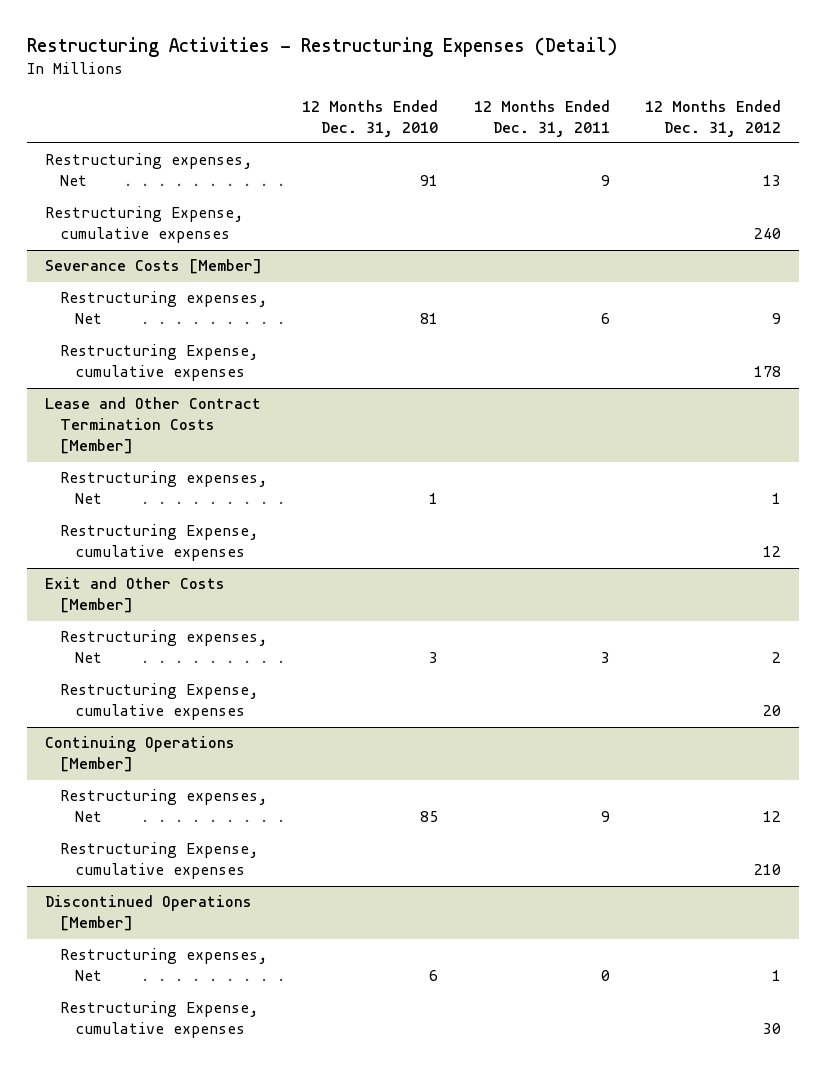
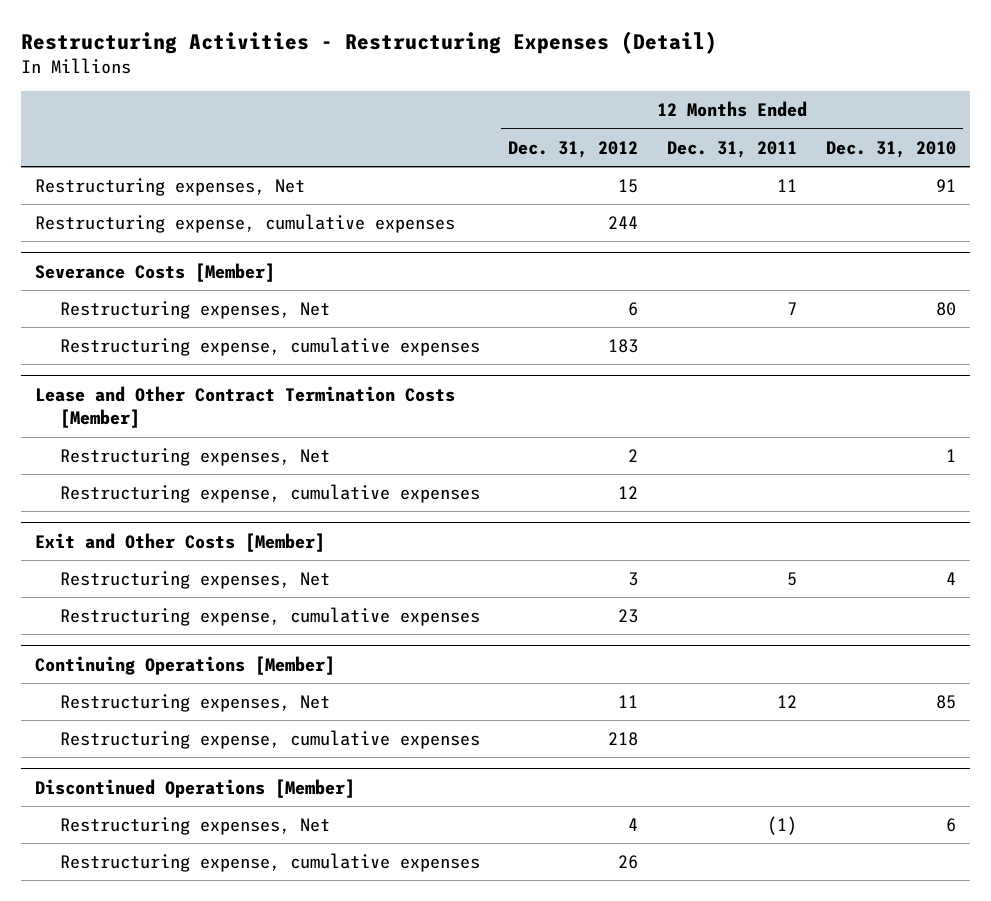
- | 12 Months Ended Dec. 31, 2010 | 12 Months Ended Dec. 31, 2011 | 12 Months Ended Dec. 31, 2012
+ | 12 Months Ended Dec. 31, 2012 | 12 Months Ended Dec. 31, 2011 | 12 Months Ended Dec. 31, 2010
- Restructuring expenses, Net | 91 | 9 | 13
- Restructuring Expense, cumulative expenses | | | 240
+ Restructuring expenses, Net | 15 | 11 | 91
+ Restructuring expense, cumulative expenses | 244 | |
@ Severance Costs [Member]
- Restructuring expenses, Net | 81 | 6 | 9
- Restructuring Expense, cumulative expenses | | | 178
+ Restructuring expenses, Net | 6 | 7 | 80
+ Restructuring expense, cumulative expenses | 183 | |
@ Lease and Other Contract Termination Costs [Member]
- Restructuring expenses, Net | 1 | | 1
- Restructuring Expense, cumulative expenses | | | 12
+ Restructuring expenses, Net | 2 | | 1
+ Restructuring expense, cumulative expenses | 12 | |
@ Exit and Other Costs [Member]
- Restructuring expenses, Net | 3 | 3 | 2
- Restructuring Expense, cumulative expenses | | | 20
+ Restructuring expenses, Net | 3 | 5 | 4
+ Restructuring expense, cumulative expenses | 23 | |
@ Continuing Operations [Member]
- Restructuring expenses, Net | 85 | 9 | 12
- Restructuring Expense, cumulative expenses | | | 210
+ Restructuring expenses, Net | 11 | 12 | 85
+ Restructuring expense, cumulative expenses | 218 | |
@ Discontinued Operations [Member]
- Restructuring expenses, Net | 6 | 0 | 1
- Restructuring Expense, cumulative expenses | | | 30
+ Restructuring expenses, Net | 4 | (1) | 6
+ Restructuring expense, cumulative expenses | 26 | |

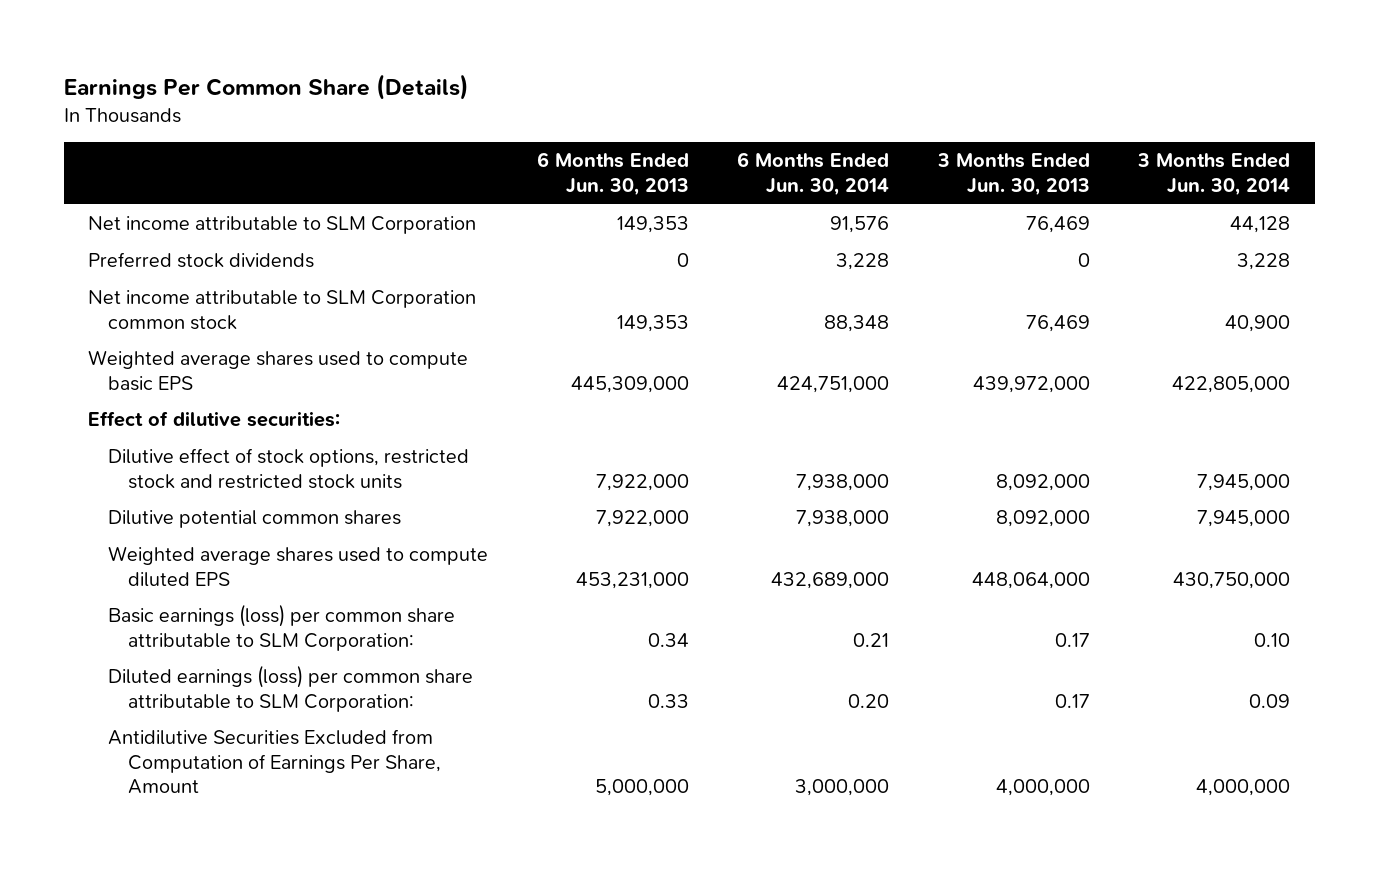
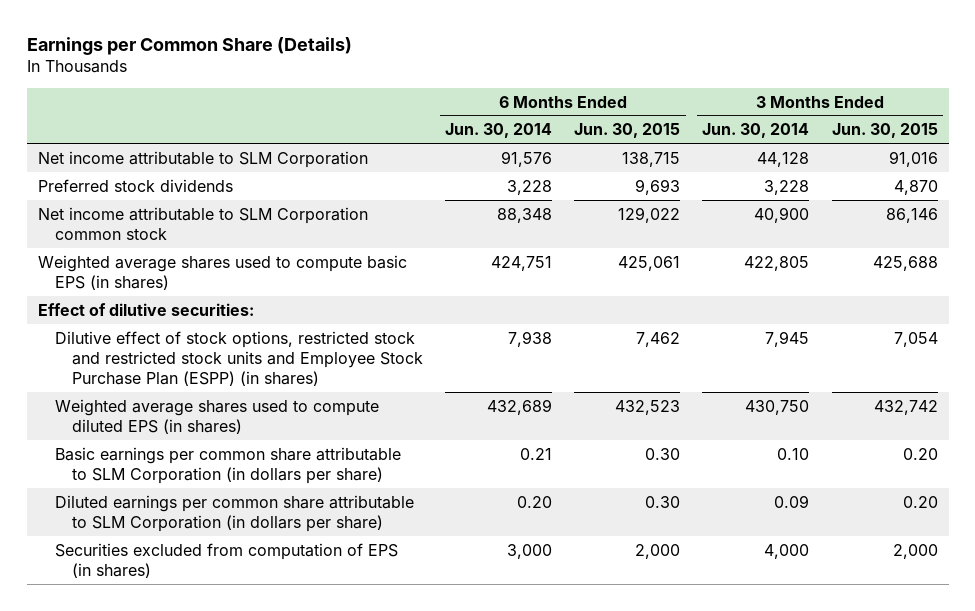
- Earnings Per Common Share (Details)
+ Earnings per Common Share (Details)
- | 6 Months Ended Jun. 30, 2013 | 6 Months Ended Jun. 30, 2014 | 3 Months Ended Jun. 30, 2013 | 3 Months Ended Jun. 30, 2014
+ | 6 Months Ended Jun. 30, 2014 | 6 Months Ended Jun. 30, 2015 | 3 Months Ended Jun. 30, 2014 | 3 Months Ended Jun. 30, 2015
- Weighted average shares used to compute basic EPS | 445,309,000 | 424,751,000 | 439,972,000 | 422,805,000
+ Weighted average shares used to compute basic EPS (in shares) | 424,751 | 425,061 | 422,805 | 425,688
- Dilutive effect of stock options, restricted stock and restricted stock units | 7,922,000 | 7,938,000 | 8,092,000 | 7,945,000
- Dilutive potential common shares | 7,922,000 | 7,938,000 | 8,092,000 | 7,945,000
- Weighted average shares used to compute diluted EPS | 453,231,000 | 432,689,000 | 448,064,000 | 430,750,000
- Basic earnings (loss) per common share attributable to SLM Corporation: | 0.34 | 0.21 | 0.17 | 0.10
- Diluted earnings (loss) per common share attributable to SLM Corporation: | 0.33 | 0.20 | 0.17 | 0.09
- Antidilutive Securities Excluded from Computation of Earnings Per Share, Amount | 5,000,000 | 3,000,000 | 4,000,000 | 4,000,000
+ Dilutive effect of stock options, restricted stock and restricted stock units and Employee Stock Purchase Plan (ESPP) (in shares) | 7,938 | 7,462 | 7,945 | 7,054
+ Weighted average shares used to compute diluted EPS (in shares) | 432,689 | 432,523 | 430,750 | 432,742
+ Basic earnings per common share attributable to SLM Corporation (in dollars per share) | 0.21 | 0.30 | 0.10 | 0.20
+ Diluted earnings per common share attributable to SLM Corporation (in dollars per share) | 0.20 | 0.30 | 0.09 | 0.20
+ Securities excluded from computation of EPS (in shares) | 3,000 | 2,000 | 4,000 | 2,000

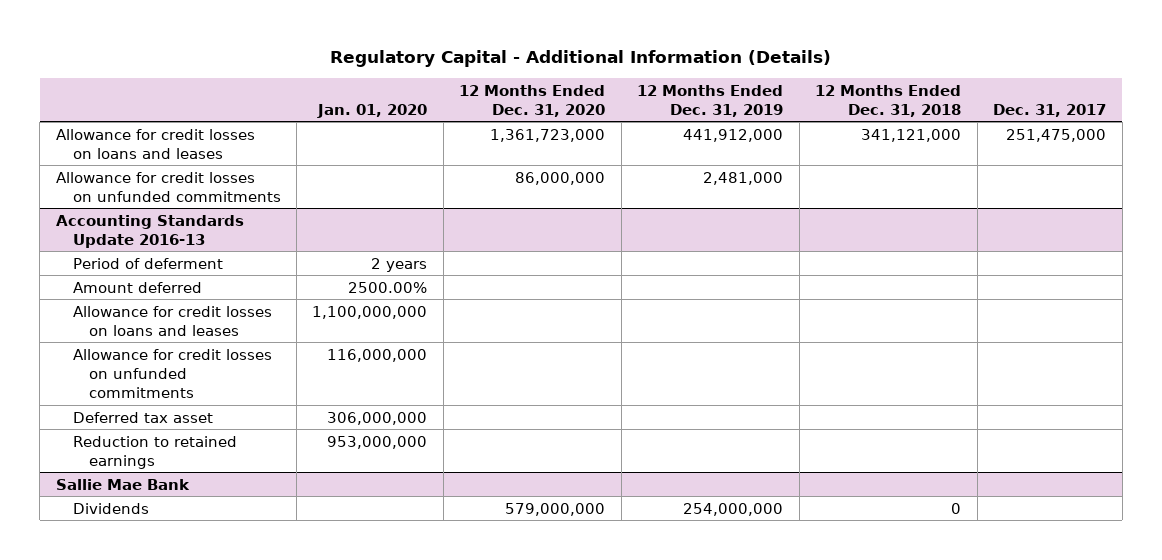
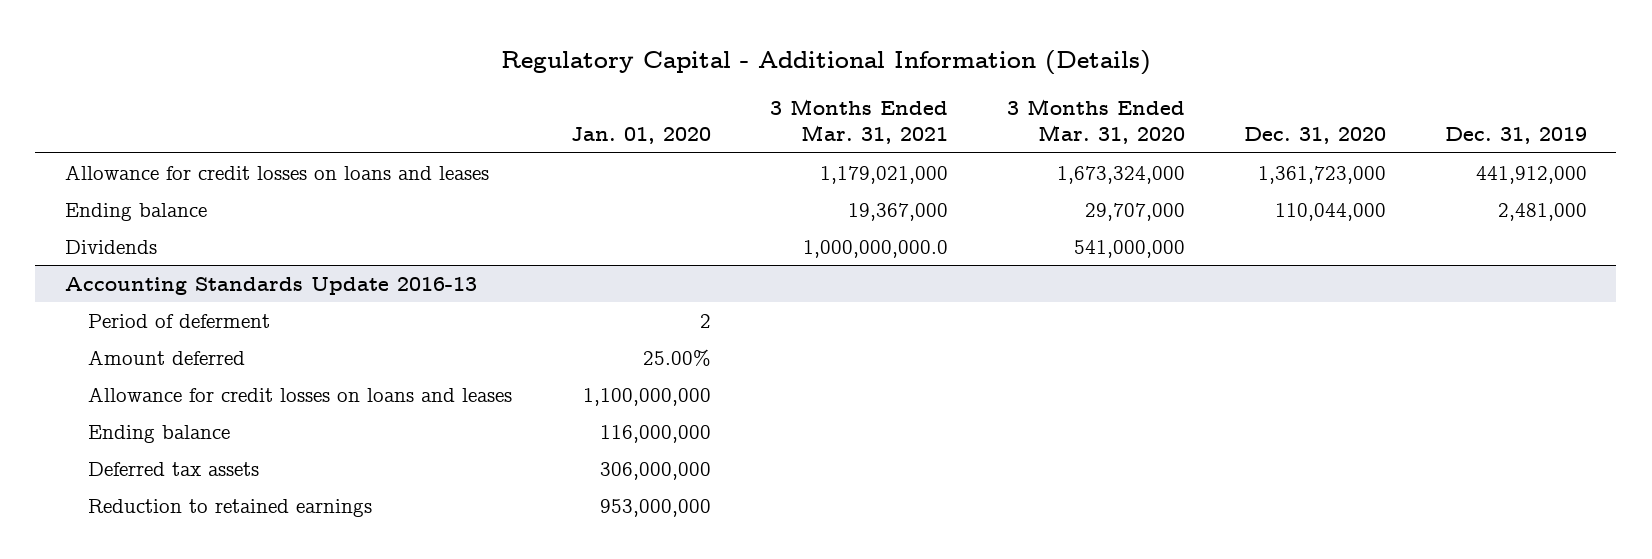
- | Jan. 01, 2020 | 12 Months Ended Dec. 31, 2020 | 12 Months Ended Dec. 31, 2019 | 12 Months Ended Dec. 31, 2018 | Dec. 31, 2017
+ | Jan. 01, 2020 | 3 Months Ended Mar. 31, 2021 | 3 Months Ended Mar. 31, 2020 | Dec. 31, 2020 | Dec. 31, 2019
- Allowance for credit losses on unfunded commitments | | 86,000,000 | 2,481,000 | |
+ Ending balance | | 19,367,000 | 29,707,000 | 110,044,000 | 2,481,000
+ Dividends | | 1,000,000,000.0 | 541,000,000 | |
@ Accounting Standards Update 2016-13
- Period of deferment | 2 years | | | |
- Amount deferred | 2500.00% | | | |
+ Period of deferment | 2 | | | |
+ Amount deferred | 25.00% | | | |
- Allowance for credit losses on unfunded commitments | 116,000,000 | | | |
- Deferred tax asset | 306,000,000 | | | |
+ Ending balance | 116,000,000 | | | |
+ Deferred tax assets | 306,000,000 | | | |
- Sallie Mae Bank
- Dividends | | 579,000,000 | 254,000,000 | 0 |

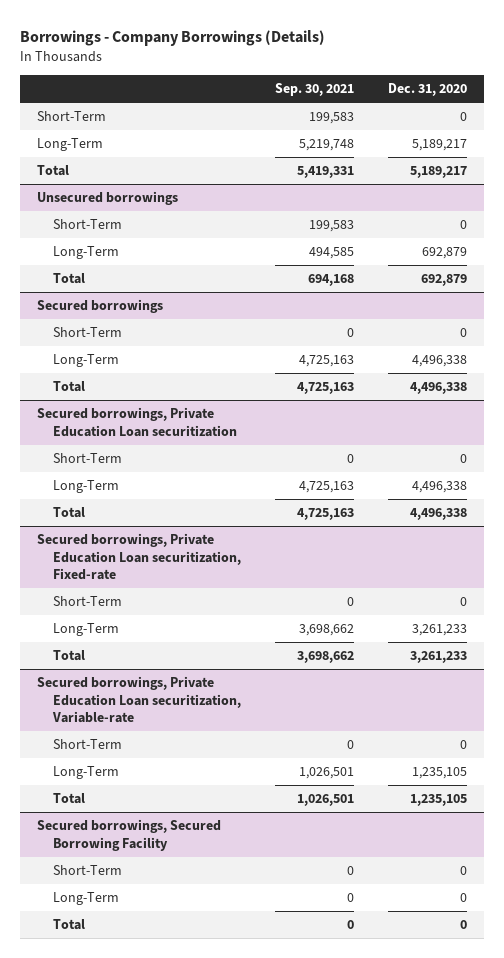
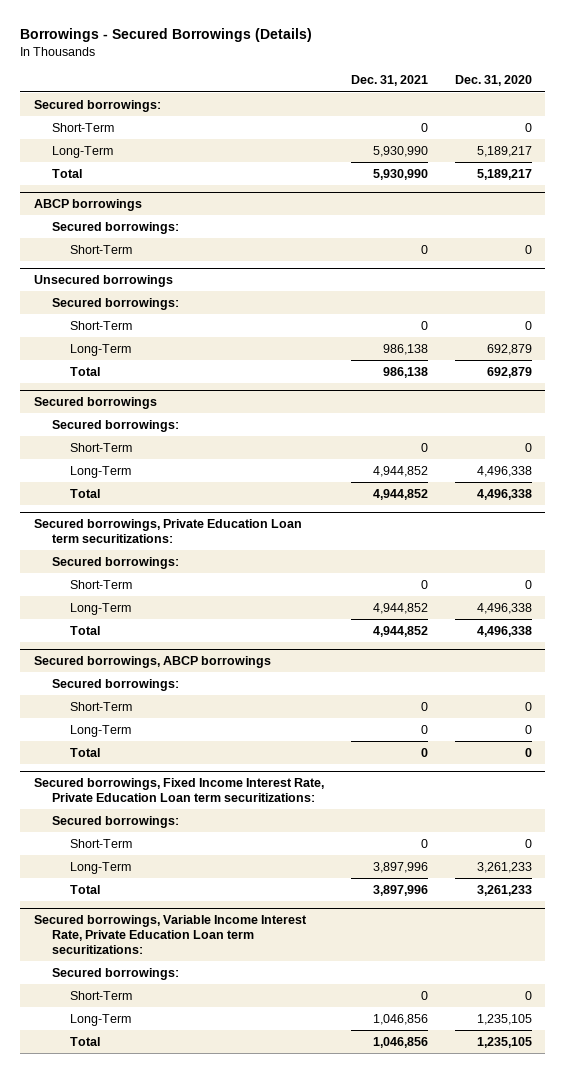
- Borrowings - Company Borrowings (Details)
+ Borrowings - Secured Borrowings (Details)
- | Sep. 30, 2021 | Dec. 31, 2020
+ | Dec. 31, 2021 | Dec. 31, 2020
+ Secured borrowings:
+ ABCP borrowings
+ Secured borrowings:
+ Short-Term | 0 | 0
@ Unsecured borrowings
+ Secured borrowings:
@ Secured borrowings
+ Secured borrowings:
- Secured borrowings, Private Education Loan securitization
+ Secured borrowings, Private Education Loan term securitizations:
+ Secured borrowings:
- Secured borrowings, Private Education Loan securitization, Fixed-rate
+ Secured borrowings, ABCP borrowings
+ Secured borrowings:
+ Long-Term | 0 | 0
+ Total | 0 | 0
+ Secured borrowings, Fixed Income Interest Rate, Private Education Loan term securitizations:
+ Secured borrowings:
+ Short-Term | 0 | 0
- Secured borrowings, Private Education Loan securitization, Variable-rate
+ Secured borrowings, Variable Income Interest Rate, Private Education Loan term securitizations:
+ Secured borrowings:
- Secured borrowings, Secured Borrowing Facility
- Short-Term | 0 | 0
- Long-Term | 0 | 0
- Total | 0 | 0

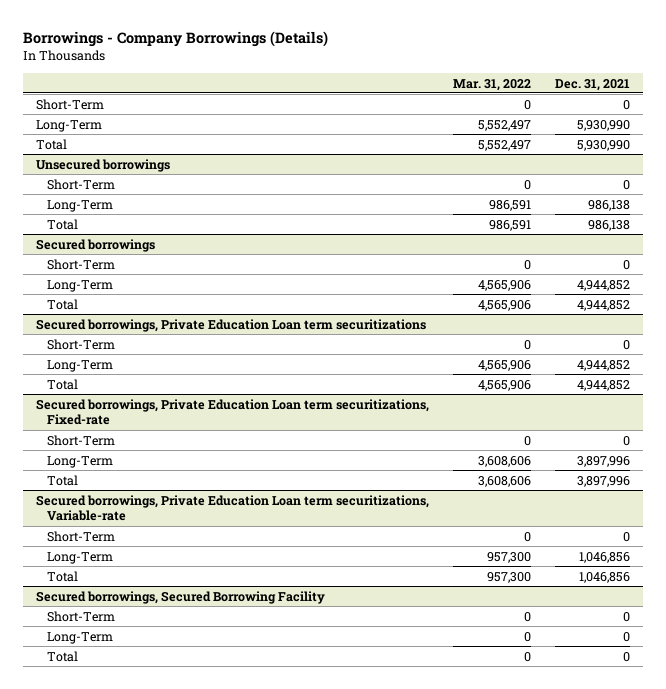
- Borrowings - Secured Borrowings (Details)
+ Borrowings - Company Borrowings (Details)
- | Dec. 31, 2021 | Dec. 31, 2020
+ | Mar. 31, 2022 | Dec. 31, 2021
- Secured borrowings:
- ABCP borrowings
- Secured borrowings:
- Short-Term | 0 | 0
@ Unsecured borrowings
- Secured borrowings:
@ Secured borrowings
- Secured borrowings:
- Secured borrowings, Private Education Loan term securitizations:
- Secured borrowings:
+ Secured borrowings, Private Education Loan term securitizations
- Secured borrowings, ABCP borrowings
- Secured borrowings:
- Short-Term | 0 | 0
- Long-Term | 0 | 0
- Total | 0 | 0
- Secured borrowings, Fixed Income Interest Rate, Private Education Loan term securitizations:
- Secured borrowings:
+ Secured borrowings, Private Education Loan term securitizations, Fixed-rate
- Secured borrowings, Variable Income Interest Rate, Private Education Loan term securitizations:
- Secured borrowings:
+ Secured borrowings, Private Education Loan term securitizations, Variable-rate
+ Secured borrowings, Secured Borrowing Facility
+ Short-Term | 0 | 0
+ Long-Term | 0 | 0
+ Total | 0 | 0

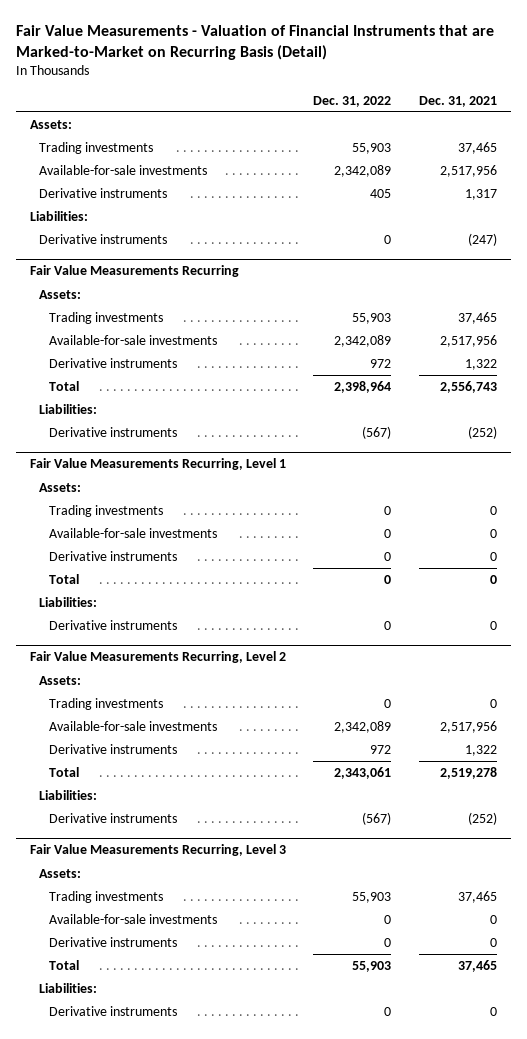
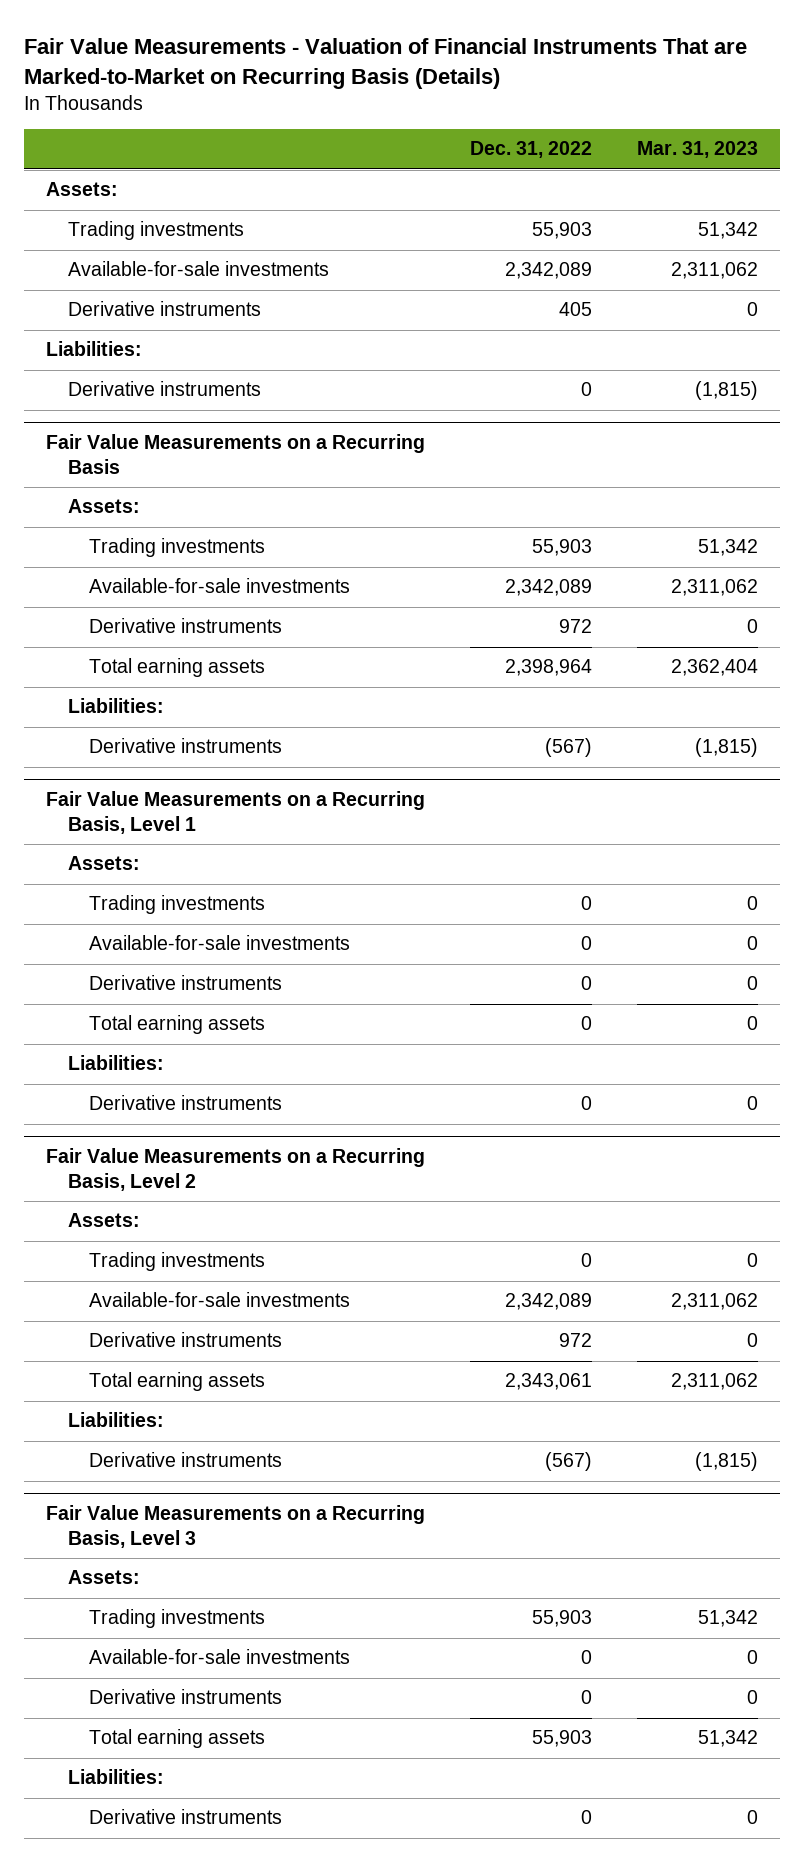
- Fair Value Measurements - Valuation of Financial Instruments that are Marked-to-Market on Recurring Basis (Detail)
+ Fair Value Measurements - Valuation of Financial Instruments That are Marked-to-Market on Recurring Basis (Details)
- | Dec. 31, 2022 | Dec. 31, 2021
+ | Dec. 31, 2022 | Mar. 31, 2023
- Fair Value Measurements Recurring
+ Fair Value Measurements on a Recurring Basis
- Total | 2,398,964 | 2,556,743
+ Total earning assets | 2,398,964 | 2,362,404
- Fair Value Measurements Recurring, Level 1
+ Fair Value Measurements on a Recurring Basis, Level 1
- Total | 0 | 0
+ Total earning assets | 0 | 0
- Fair Value Measurements Recurring, Level 2
+ Fair Value Measurements on a Recurring Basis, Level 2
- Total | 2,343,061 | 2,519,278
+ Total earning assets | 2,343,061 | 2,311,062
- Fair Value Measurements Recurring, Level 3
+ Fair Value Measurements on a Recurring Basis, Level 3
- Total | 55,903 | 37,465
+ Total earning assets | 55,903 | 51,342

